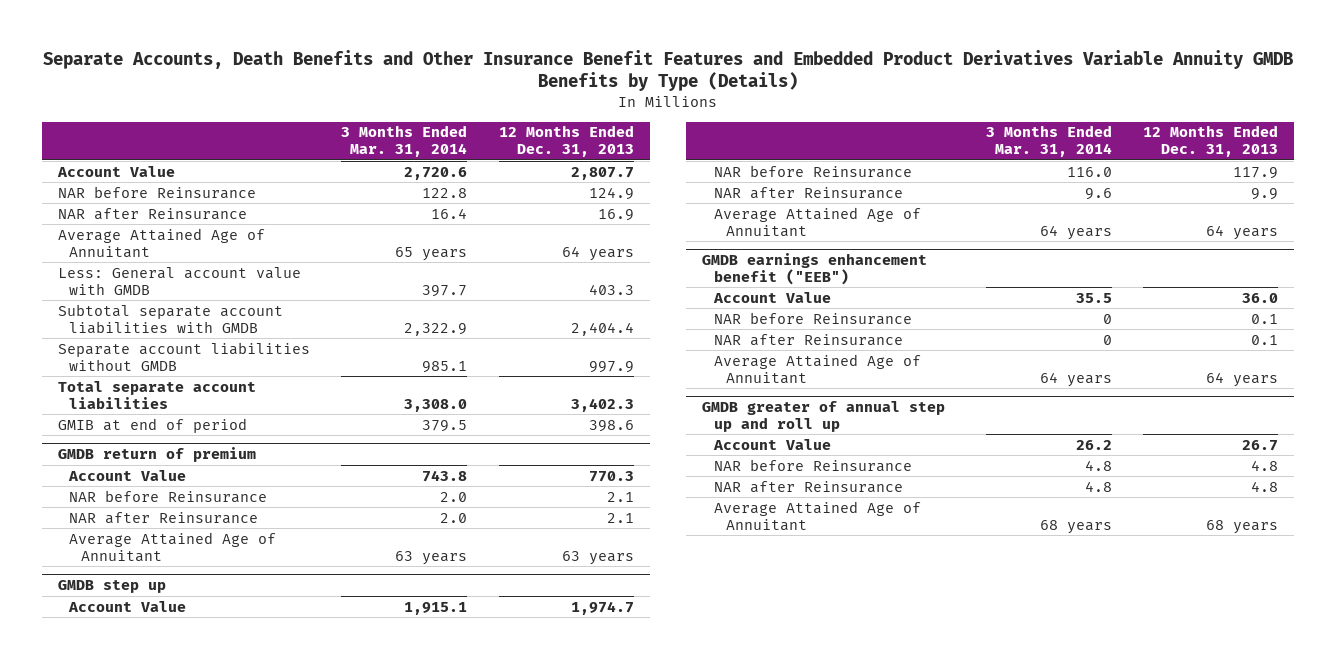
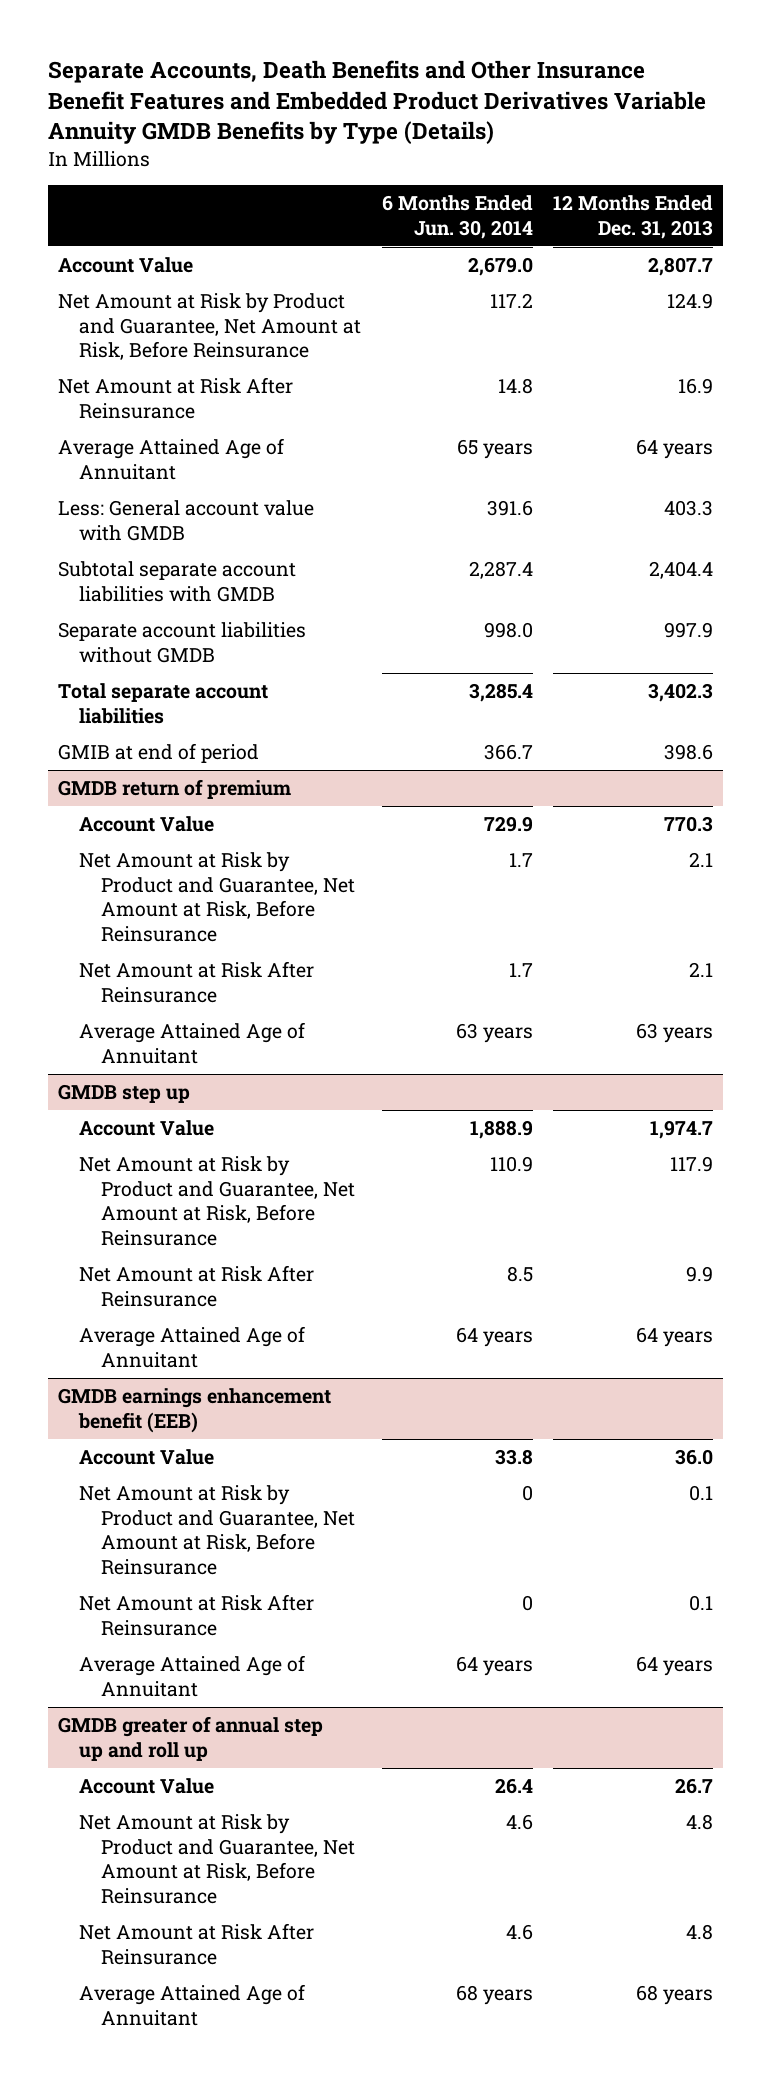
- | 3 Months Ended Mar. 31, 2014 | 12 Months Ended Dec. 31, 2013
+ | 6 Months Ended Jun. 30, 2014 | 12 Months Ended Dec. 31, 2013
- NAR before Reinsurance | 122.8 | 124.9
- NAR after Reinsurance | 16.4 | 16.9
+ Net Amount at Risk by Product and Guarantee, Net Amount at Risk, Before Reinsurance | 117.2 | 124.9
+ Net Amount at Risk After Reinsurance | 14.8 | 16.9
@ GMDB return of premium
- NAR before Reinsurance | 2.0 | 2.1
- NAR after Reinsurance | 2.0 | 2.1
+ Net Amount at Risk by Product and Guarantee, Net Amount at Risk, Before Reinsurance | 1.7 | 2.1
+ Net Amount at Risk After Reinsurance | 1.7 | 2.1
@ GMDB step up
- NAR before Reinsurance | 116.0 | 117.9
- NAR after Reinsurance | 9.6 | 9.9
+ Net Amount at Risk by Product and Guarantee, Net Amount at Risk, Before Reinsurance | 110.9 | 117.9
+ Net Amount at Risk After Reinsurance | 8.5 | 9.9
- GMDB earnings enhancement benefit ("EEB")
+ GMDB earnings enhancement benefit (EEB)
- NAR before Reinsurance | 0 | 0.1
- NAR after Reinsurance | 0 | 0.1
+ Net Amount at Risk by Product and Guarantee, Net Amount at Risk, Before Reinsurance | 0 | 0.1
+ Net Amount at Risk After Reinsurance | 0 | 0.1
@ GMDB greater of annual step up and roll up
- NAR before Reinsurance | 4.8 | 4.8
- NAR after Reinsurance | 4.8 | 4.8
+ Net Amount at Risk by Product and Guarantee, Net Amount at Risk, Before Reinsurance | 4.6 | 4.8
+ Net Amount at Risk After Reinsurance | 4.6 | 4.8

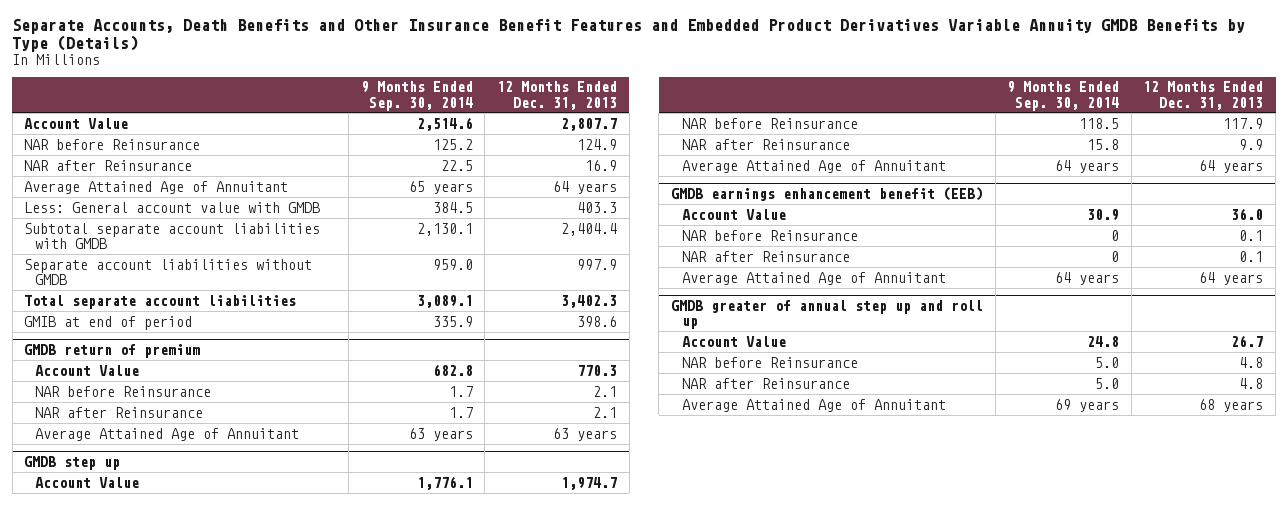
- | 6 Months Ended Jun. 30, 2014 | 12 Months Ended Dec. 31, 2013
+ | 9 Months Ended Sep. 30, 2014 | 12 Months Ended Dec. 31, 2013
- Net Amount at Risk by Product and Guarantee, Net Amount at Risk, Before Reinsurance | 117.2 | 124.9
- Net Amount at Risk After Reinsurance | 14.8 | 16.9
+ NAR before Reinsurance | 125.2 | 124.9
+ NAR after Reinsurance | 22.5 | 16.9
@ GMDB return of premium
- Net Amount at Risk by Product and Guarantee, Net Amount at Risk, Before Reinsurance | 1.7 | 2.1
- Net Amount at Risk After Reinsurance | 1.7 | 2.1
+ NAR before Reinsurance | 1.7 | 2.1
+ NAR after Reinsurance | 1.7 | 2.1
@ GMDB step up
- Net Amount at Risk by Product and Guarantee, Net Amount at Risk, Before Reinsurance | 110.9 | 117.9
- Net Amount at Risk After Reinsurance | 8.5 | 9.9
+ NAR before Reinsurance | 118.5 | 117.9
+ NAR after Reinsurance | 15.8 | 9.9
@ GMDB earnings enhancement benefit (EEB)
- Net Amount at Risk by Product and Guarantee, Net Amount at Risk, Before Reinsurance | 0 | 0.1
- Net Amount at Risk After Reinsurance | 0 | 0.1
+ NAR before Reinsurance | 0 | 0.1
+ NAR after Reinsurance | 0 | 0.1
@ GMDB greater of annual step up and roll up
- Net Amount at Risk by Product and Guarantee, Net Amount at Risk, Before Reinsurance | 4.6 | 4.8
- Net Amount at Risk After Reinsurance | 4.6 | 4.8
+ NAR before Reinsurance | 5.0 | 4.8
+ NAR after Reinsurance | 5.0 | 4.8

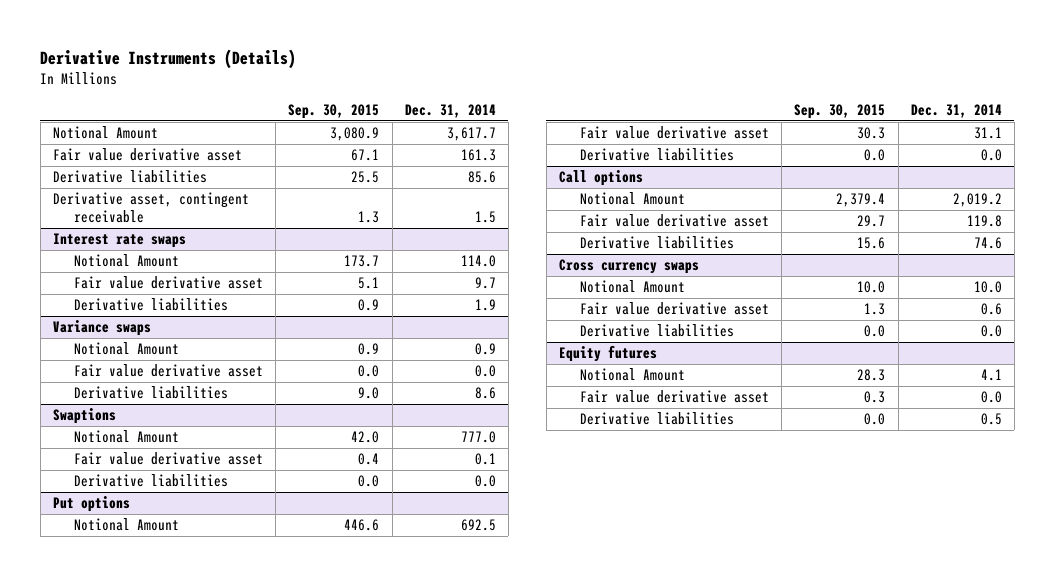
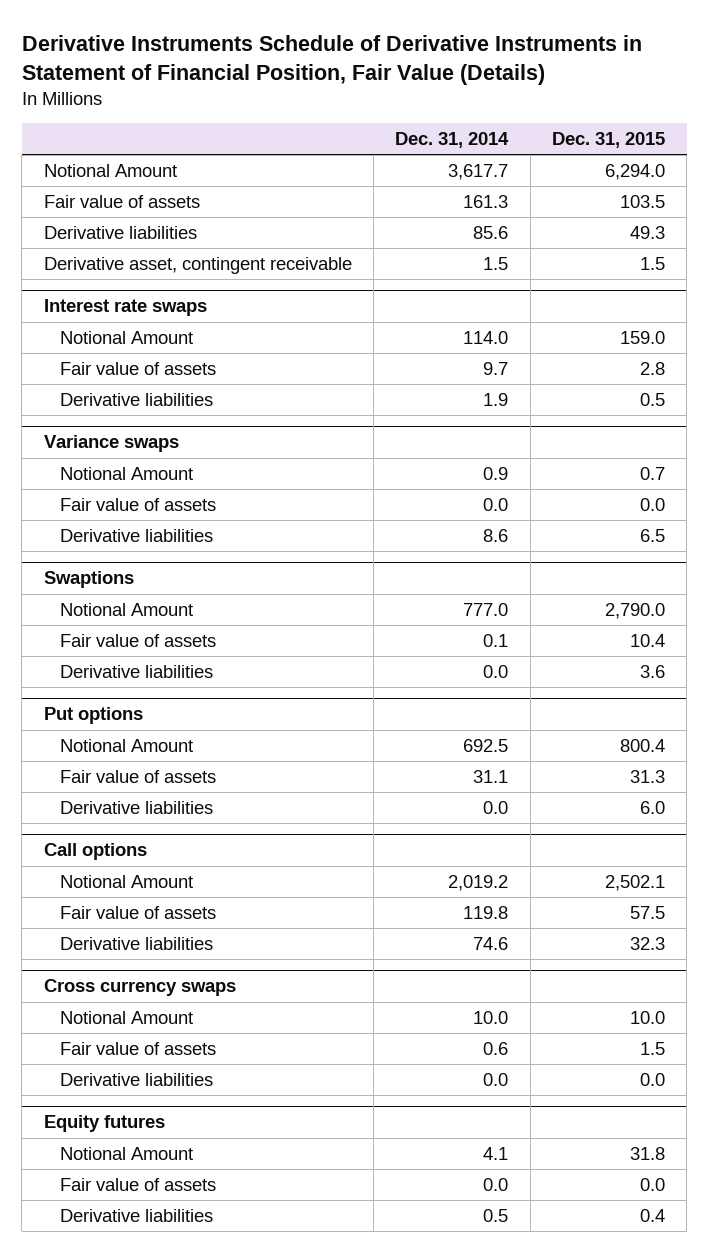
- Derivative Instruments (Details)
+ Derivative Instruments Schedule of Derivative Instruments in Statement of Financial Position, Fair Value (Details)
- | Sep. 30, 2015 | Dec. 31, 2014
+ | Dec. 31, 2014 | Dec. 31, 2015
- Fair value derivative asset | 67.1 | 161.3
+ Fair value of assets | 161.3 | 103.5
@ Interest rate swaps
- Fair value derivative asset | 5.1 | 9.7
+ Fair value of assets | 9.7 | 2.8
@ Variance swaps
- Fair value derivative asset | 0.0 | 0.0
+ Fair value of assets | 0.0 | 0.0
@ Swaptions
- Fair value derivative asset | 0.4 | 0.1
+ Fair value of assets | 0.1 | 10.4
@ Put options
- Fair value derivative asset | 30.3 | 31.1
+ Fair value of assets | 31.1 | 31.3
@ Call options
- Fair value derivative asset | 29.7 | 119.8
+ Fair value of assets | 119.8 | 57.5
@ Cross currency swaps
- Fair value derivative asset | 1.3 | 0.6
+ Fair value of assets | 0.6 | 1.5
@ Equity futures
- Fair value derivative asset | 0.3 | 0.0
+ Fair value of assets | 0.0 | 0.0

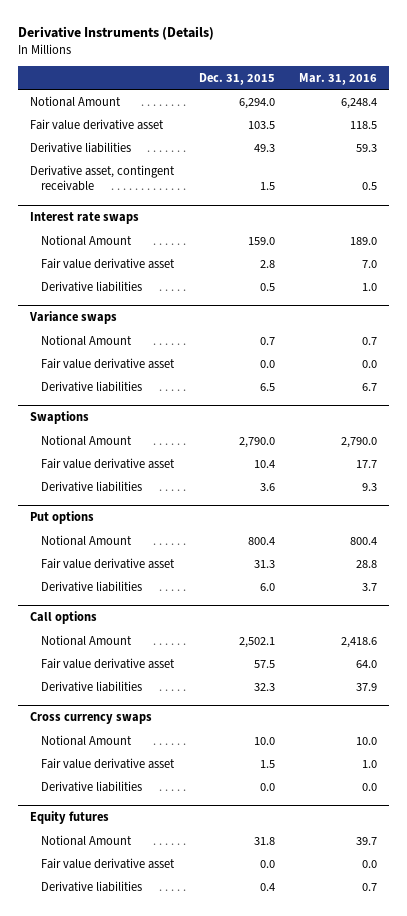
- Derivative Instruments Schedule of Derivative Instruments in Statement of Financial Position, Fair Value (Details)
+ Derivative Instruments (Details)
- | Dec. 31, 2014 | Dec. 31, 2015
+ | Dec. 31, 2015 | Mar. 31, 2016
- Fair value of assets | 161.3 | 103.5
+ Fair value derivative asset | 103.5 | 118.5
@ Interest rate swaps
- Fair value of assets | 9.7 | 2.8
+ Fair value derivative asset | 2.8 | 7.0
@ Variance swaps
- Fair value of assets | 0.0 | 0.0
+ Fair value derivative asset | 0.0 | 0.0
@ Swaptions
- Fair value of assets | 0.1 | 10.4
+ Fair value derivative asset | 10.4 | 17.7
@ Put options
- Fair value of assets | 31.1 | 31.3
+ Fair value derivative asset | 31.3 | 28.8
@ Call options
- Fair value of assets | 119.8 | 57.5
+ Fair value derivative asset | 57.5 | 64.0
@ Cross currency swaps
- Fair value of assets | 0.6 | 1.5
+ Fair value derivative asset | 1.5 | 1.0
@ Equity futures
- Fair value of assets | 0.0 | 0.0
+ Fair value derivative asset | 0.0 | 0.0

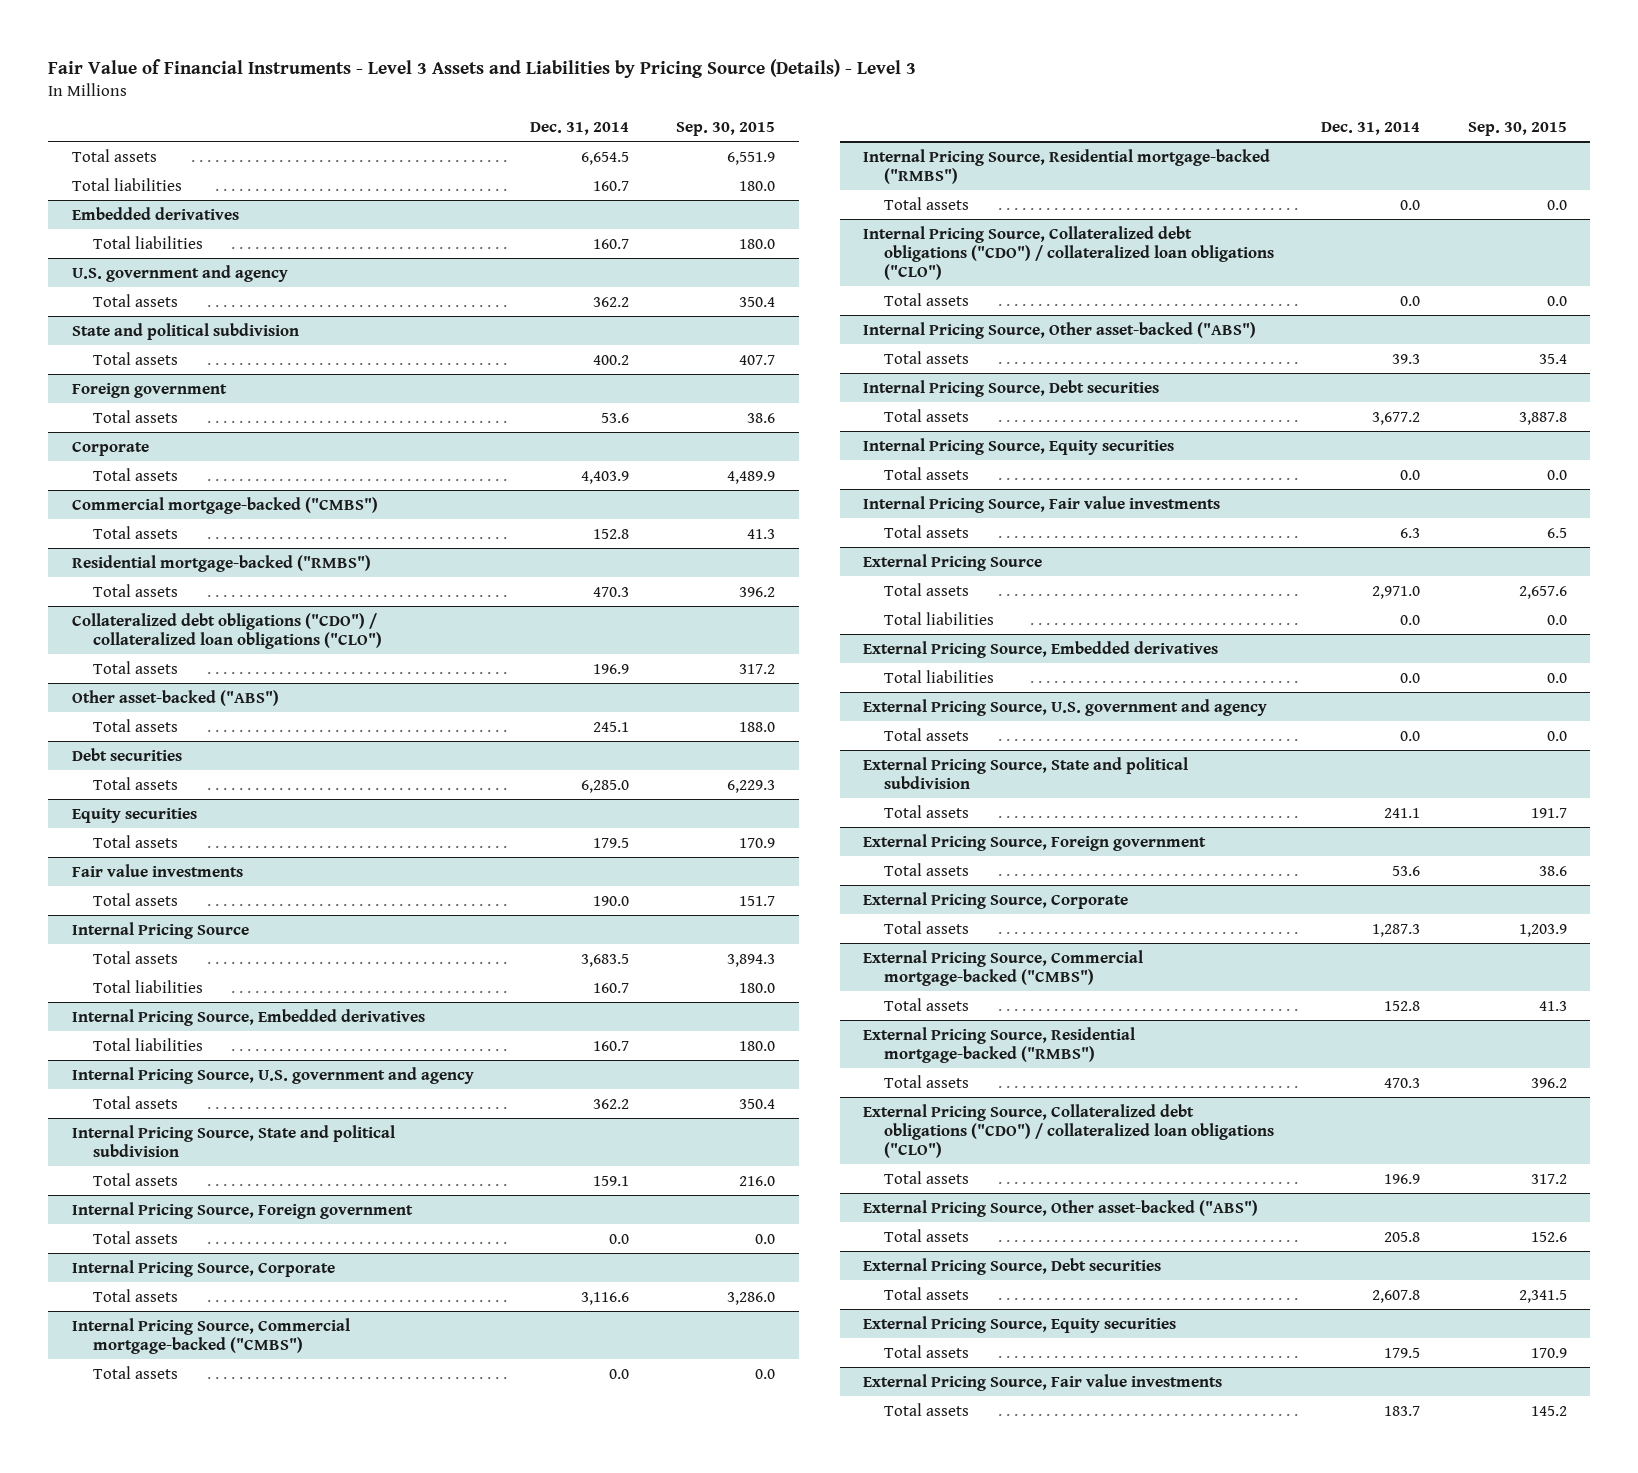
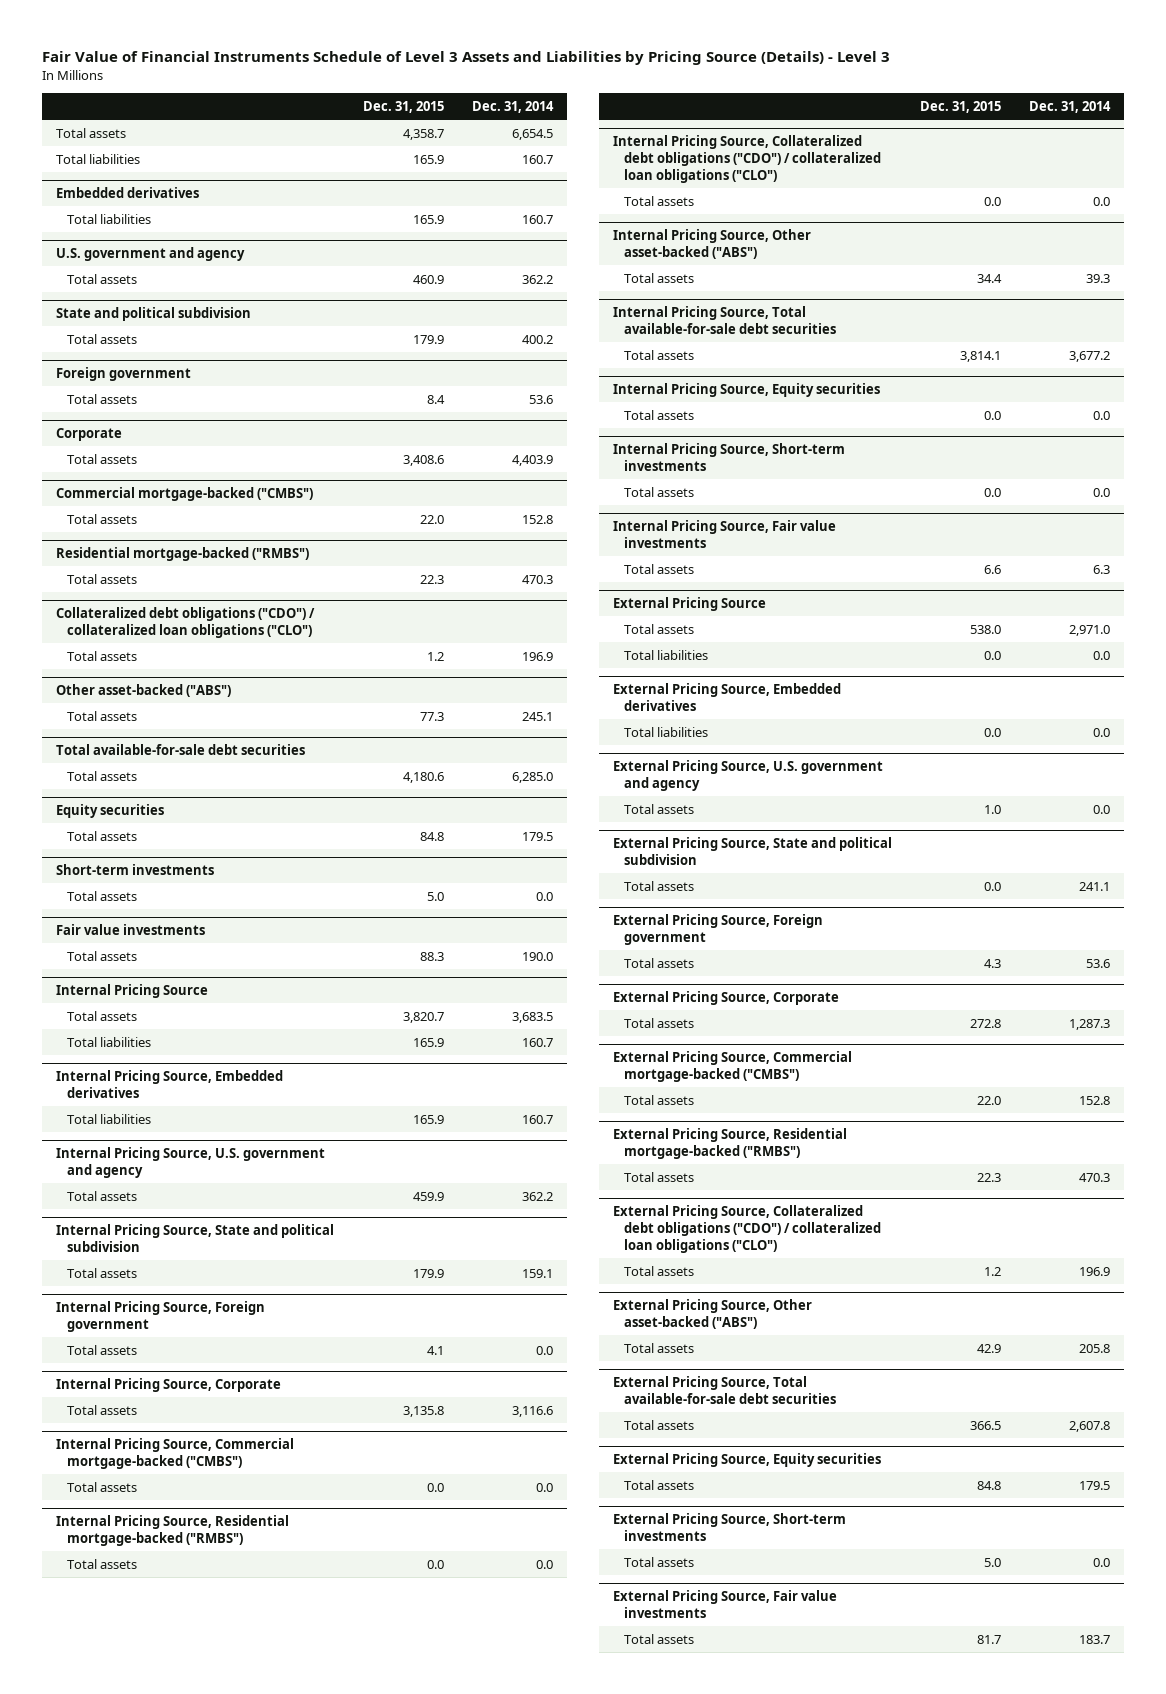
- Fair Value of Financial Instruments - Level 3 Assets and Liabilities by Pricing Source (Details) - Level 3
+ Fair Value of Financial Instruments Schedule of Level 3 Assets and Liabilities by Pricing Source (Details) - Level 3
- | Dec. 31, 2014 | Sep. 30, 2015
+ | Dec. 31, 2015 | Dec. 31, 2014
- Debt securities
+ Total available-for-sale debt securities
+ Short-term investments
+ Total assets | 5.0 | 0.0
- Internal Pricing Source, Debt securities
+ Internal Pricing Source, Total available-for-sale debt securities
+ Internal Pricing Source, Short-term investments
+ Total assets | 0.0 | 0.0
- External Pricing Source, Debt securities
+ External Pricing Source, Total available-for-sale debt securities
+ External Pricing Source, Short-term investments
+ Total assets | 5.0 | 0.0

